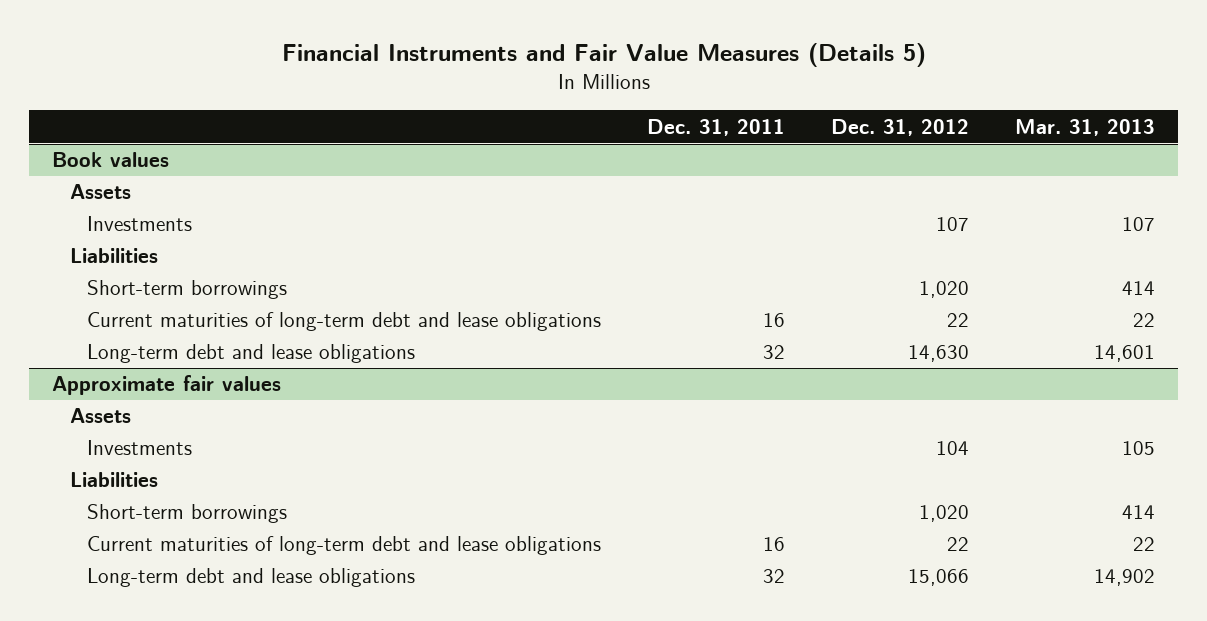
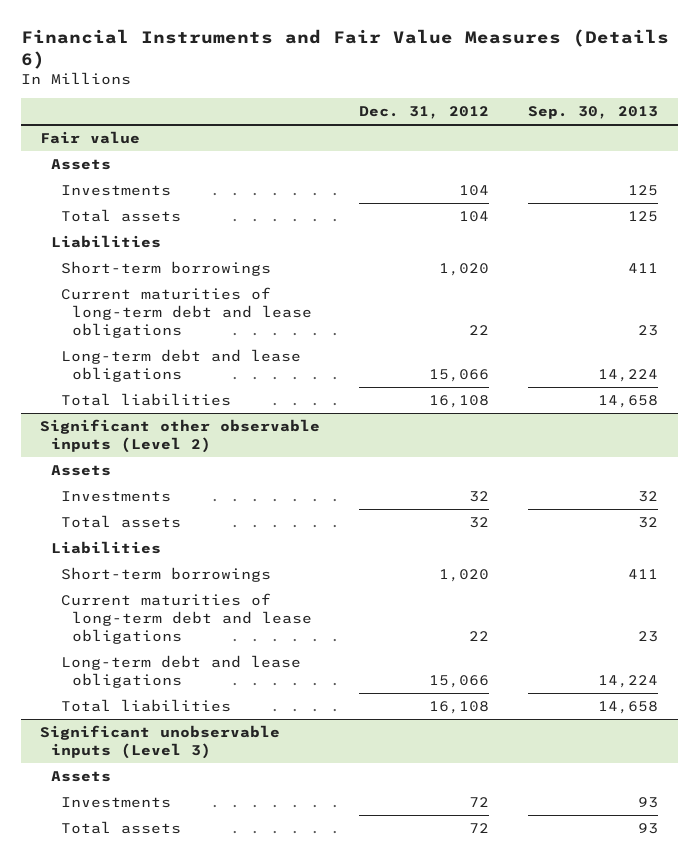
- Financial Instruments and Fair Value Measures (Details 5)
+ Financial Instruments and Fair Value Measures (Details 6)
- | Dec. 31, 2011 | Dec. 31, 2012 | Mar. 31, 2013
+ | Dec. 31, 2012 | Sep. 30, 2013
- Book values
+ Fair value
- Investments | | 107 | 107
+ Investments | 104 | 125
+ Total assets | 104 | 125
- Long-term debt and lease obligations | 32 | 14,630 | 14,601
- Approximate fair values
+ Long-term debt and lease obligations | 15,066 | 14,224
+ Total liabilities | 16,108 | 14,658
+ Significant other observable inputs (Level 2)
- Investments | | 104 | 105
+ Investments | 32 | 32
+ Total assets | 32 | 32
+ Total liabilities | 16,108 | 14,658
+ Significant unobservable inputs (Level 3)
+ Assets
+ Investments | 72 | 93
+ Total assets | 72 | 93

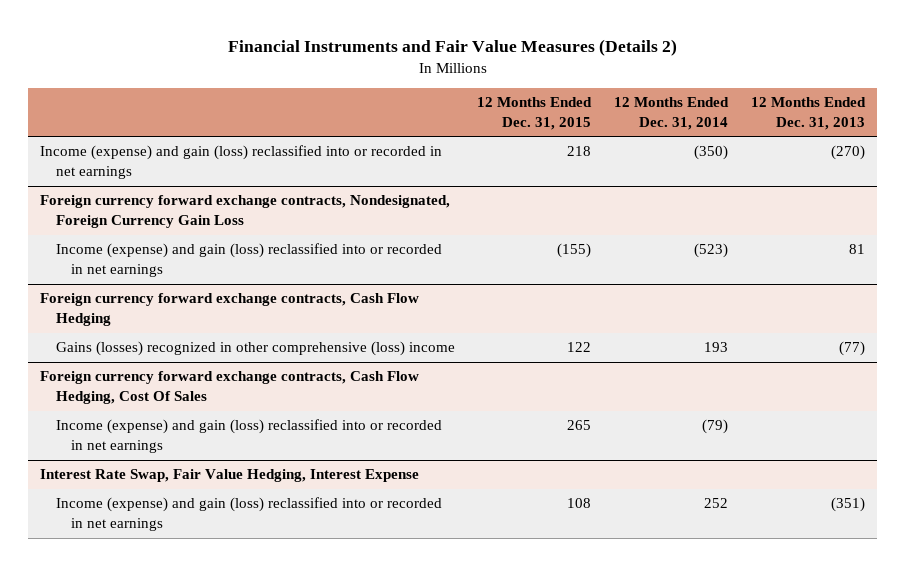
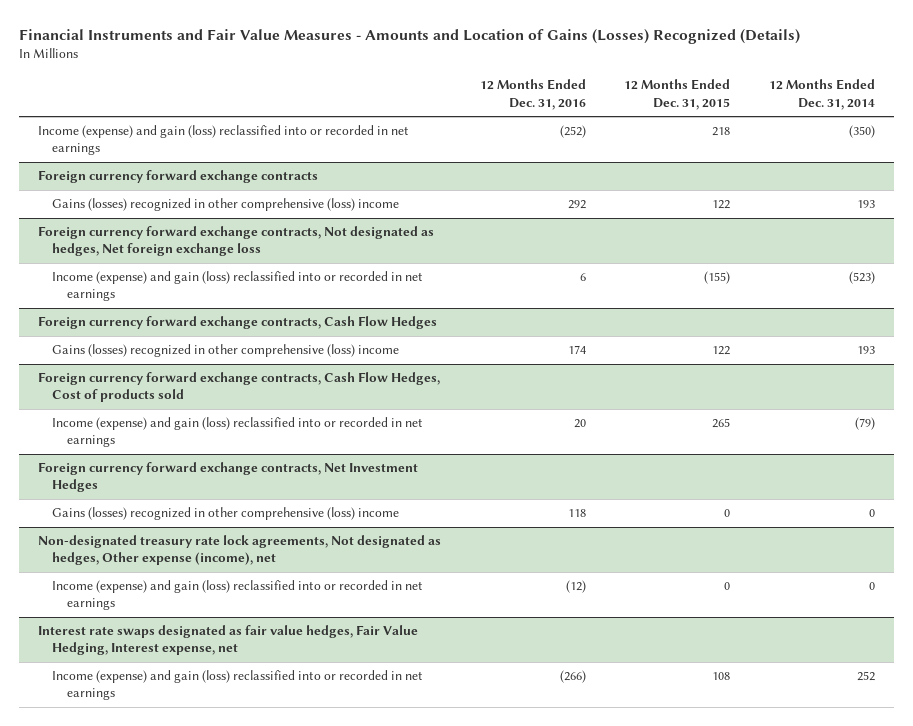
- Financial Instruments and Fair Value Measures (Details 2)
+ Financial Instruments and Fair Value Measures - Amounts and Location of Gains (Losses) Recognized (Details)
- | 12 Months Ended Dec. 31, 2015 | 12 Months Ended Dec. 31, 2014 | 12 Months Ended Dec. 31, 2013
+ | 12 Months Ended Dec. 31, 2016 | 12 Months Ended Dec. 31, 2015 | 12 Months Ended Dec. 31, 2014
- Foreign currency forward exchange contracts, Nondesignated, Foreign Currency Gain Loss
+ Foreign currency forward exchange contracts
+ Gains (losses) recognized in other comprehensive (loss) income | 292 | 122 | 193
+ Foreign currency forward exchange contracts, Not designated as hedges, Net foreign exchange loss
- Foreign currency forward exchange contracts, Cash Flow Hedging
+ Foreign currency forward exchange contracts, Cash Flow Hedges
- Foreign currency forward exchange contracts, Cash Flow Hedging, Cost Of Sales
+ Foreign currency forward exchange contracts, Cash Flow Hedges, Cost of products sold
- Interest Rate Swap, Fair Value Hedging, Interest Expense
+ Foreign currency forward exchange contracts, Net Investment Hedges
+ Gains (losses) recognized in other comprehensive (loss) income | 118 | 0 | 0
+ Non-designated treasury rate lock agreements, Not designated as hedges, Other expense (income), net
+ Income (expense) and gain (loss) reclassified into or recorded in net earnings | (12) | 0 | 0
+ Interest rate swaps designated as fair value hedges, Fair Value Hedging, Interest expense, net

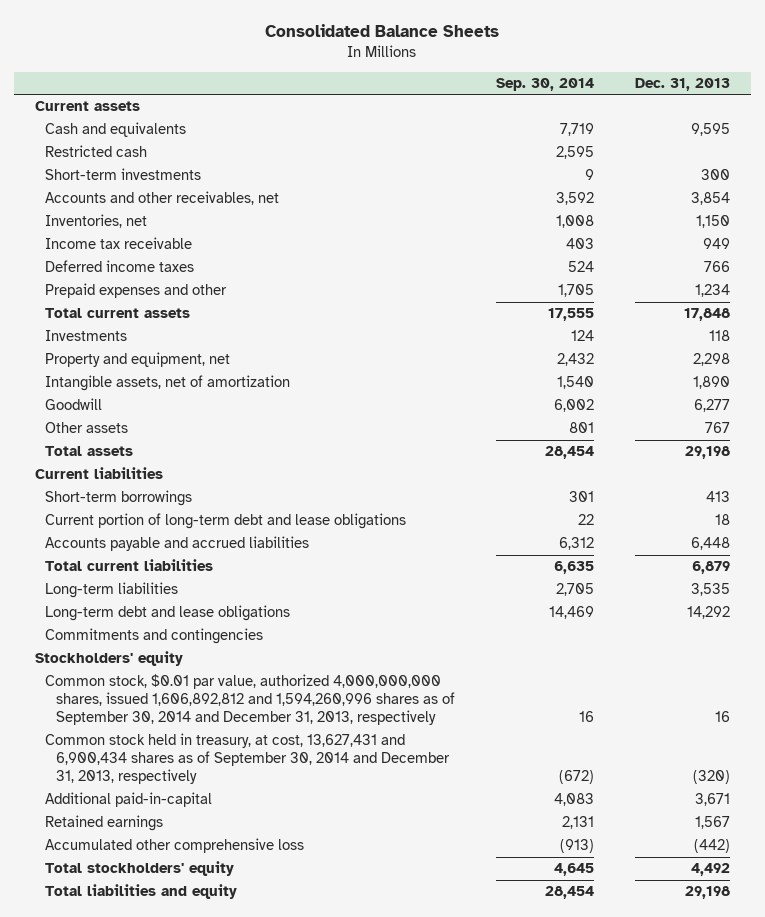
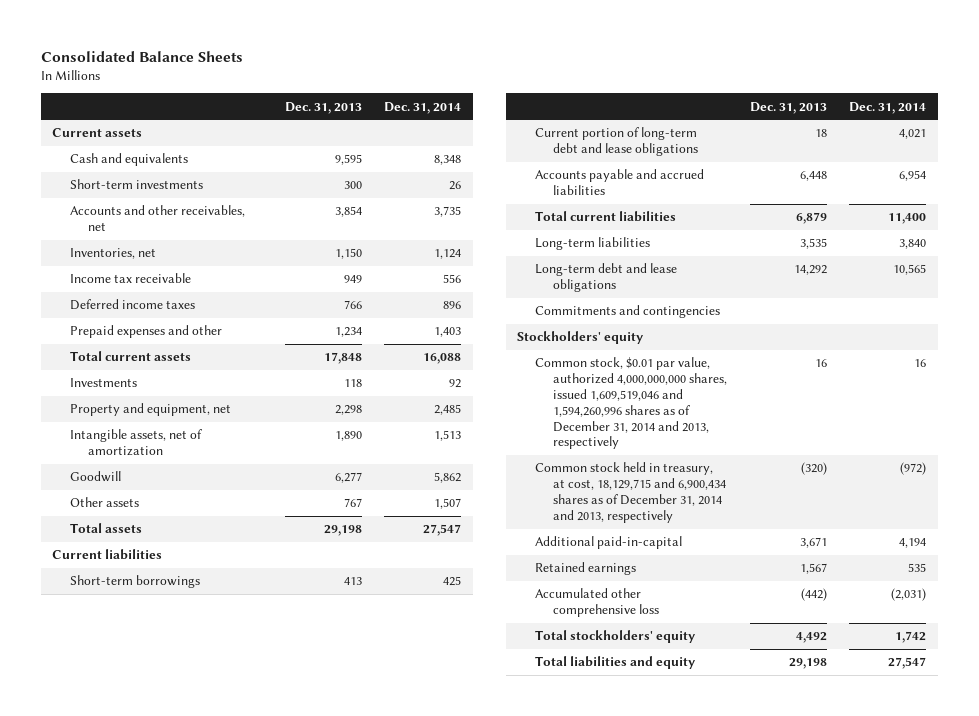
- | Sep. 30, 2014 | Dec. 31, 2013
+ | Dec. 31, 2013 | Dec. 31, 2014
- Restricted cash | 2,595 |
- Common stock, $0.01 par value, authorized 4,000,000,000 shares, issued 1,606,892,812 and 1,594,260,996 shares as of September 30, 2014 and December 31, 2013, respectively | 16 | 16
- Common stock held in treasury, at cost, 13,627,431 and 6,900,434 shares as of September 30, 2014 and December 31, 2013, respectively | (672) | (320)
+ Common stock, $0.01 par value, authorized 4,000,000,000 shares, issued 1,609,519,046 and 1,594,260,996 shares as of December 31, 2014 and 2013, respectively | 16 | 16
+ Common stock held in treasury, at cost, 18,129,715 and 6,900,434 shares as of December 31, 2014 and 2013, respectively | (320) | (972)

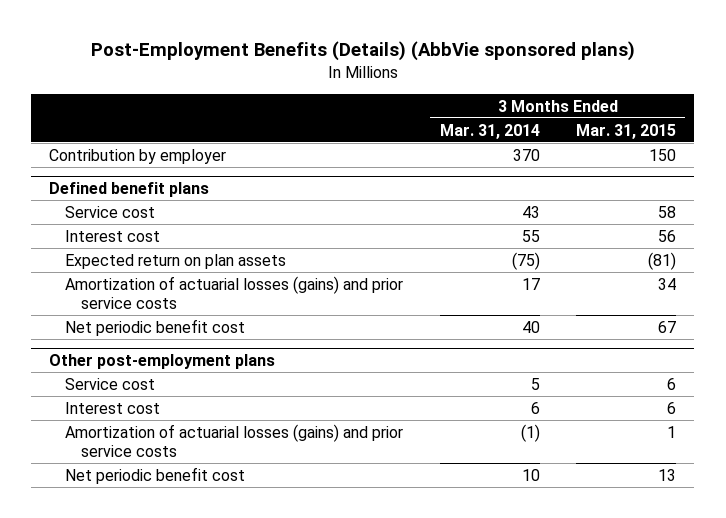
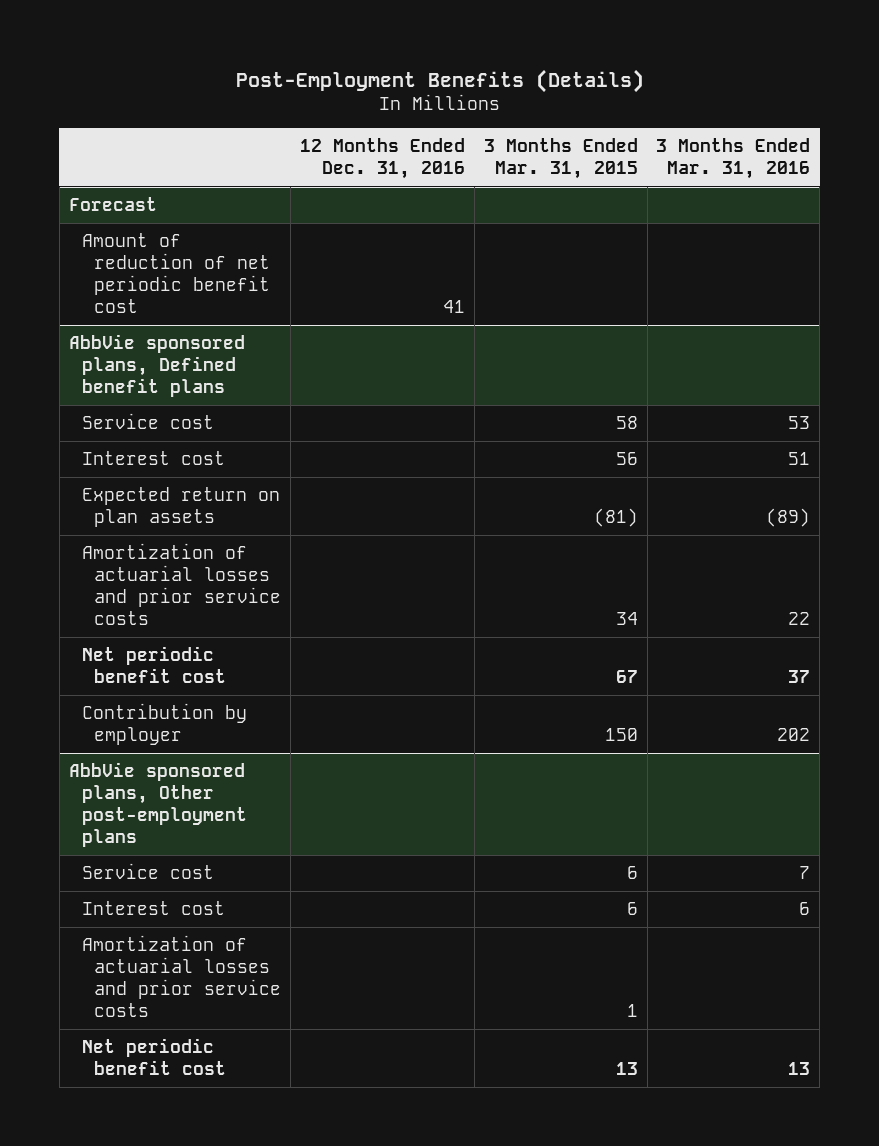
- Post-Employment Benefits (Details) (AbbVie sponsored plans)
+ Post-Employment Benefits (Details)
- | 3 Months Ended Mar. 31, 2014 | 3 Months Ended Mar. 31, 2015
+ | 12 Months Ended Dec. 31, 2016 | 3 Months Ended Mar. 31, 2015 | 3 Months Ended Mar. 31, 2016
- Contribution by employer | 370 | 150
- Defined benefit plans
+ Forecast
+ Amount of reduction of net periodic benefit cost | 41 | |
+ AbbVie sponsored plans, Defined benefit plans
- Amortization of actuarial losses (gains) and prior service costs | 17 | 34
+ Amortization of actuarial losses and prior service costs | | 34 | 22
- Other post-employment plans
+ Contribution by employer | | 150 | 202
+ AbbVie sponsored plans, Other post-employment plans
- Amortization of actuarial losses (gains) and prior service costs | (1) | 1
+ Amortization of actuarial losses and prior service costs | | 1 |

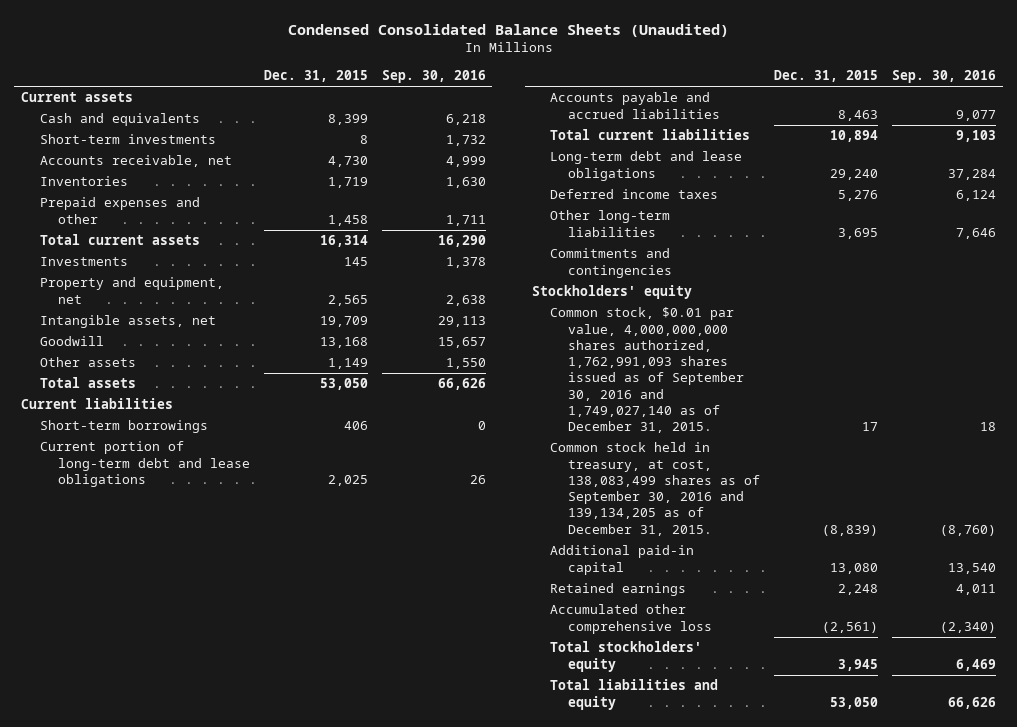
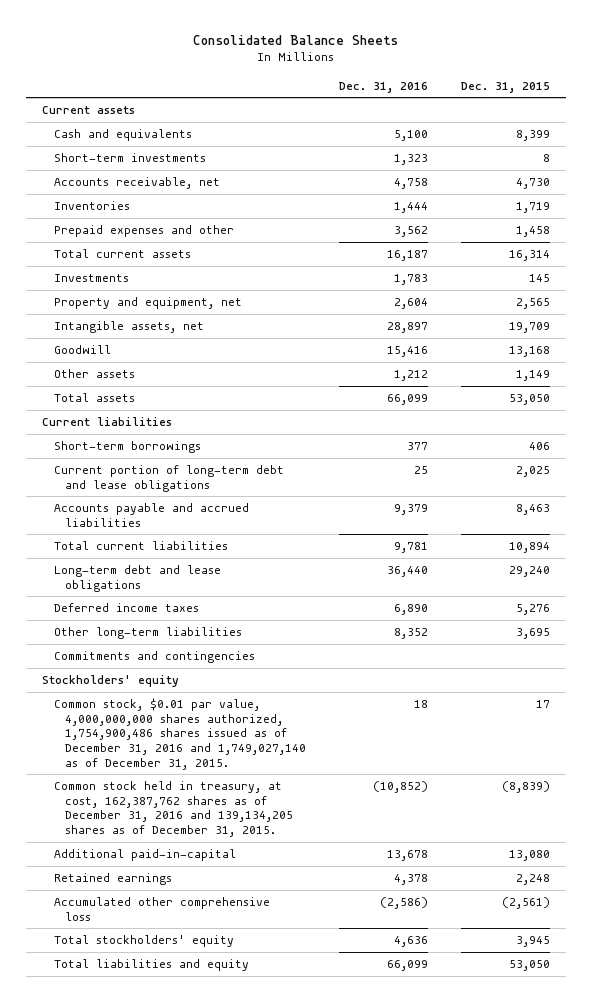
- Condensed Consolidated Balance Sheets (Unaudited)
+ Consolidated Balance Sheets
- | Dec. 31, 2015 | Sep. 30, 2016
+ | Dec. 31, 2016 | Dec. 31, 2015
- Common stock, $0.01 par value, 4,000,000,000 shares authorized, 1,762,991,093 shares issued as of September 30, 2016 and 1,749,027,140 as of December 31, 2015. | 17 | 18
- Common stock held in treasury, at cost, 138,083,499 shares as of September 30, 2016 and 139,134,205 as of December 31, 2015. | (8,839) | (8,760)
- Additional paid-in capital | 13,080 | 13,540
+ Common stock, $0.01 par value, 4,000,000,000 shares authorized, 1,754,900,486 shares issued as of December 31, 2016 and 1,749,027,140 as of December 31, 2015. | 18 | 17
+ Common stock held in treasury, at cost, 162,387,762 shares as of December 31, 2016 and 139,134,205 shares as of December 31, 2015. | (10,852) | (8,839)
+ Additional paid-in-capital | 13,678 | 13,080

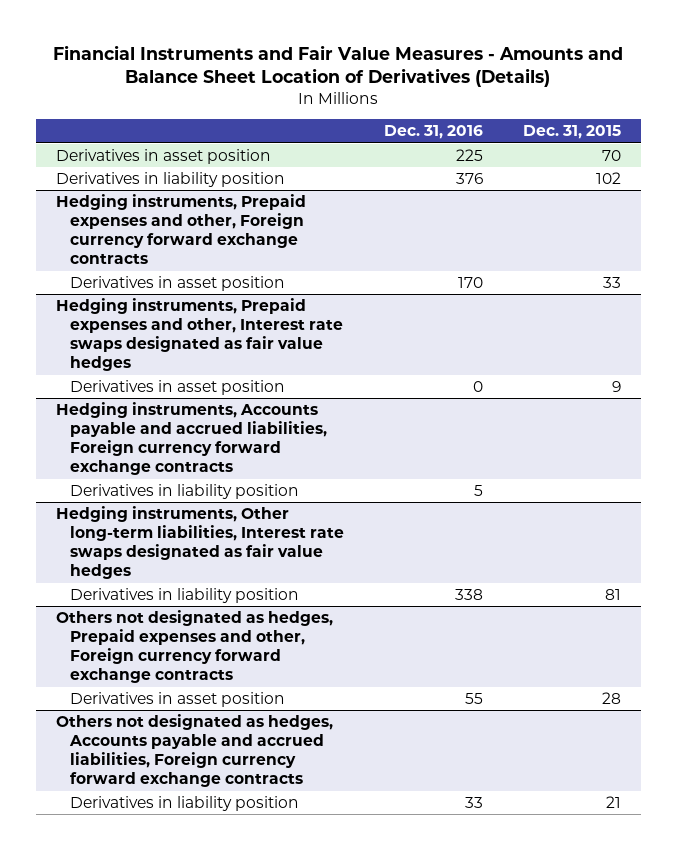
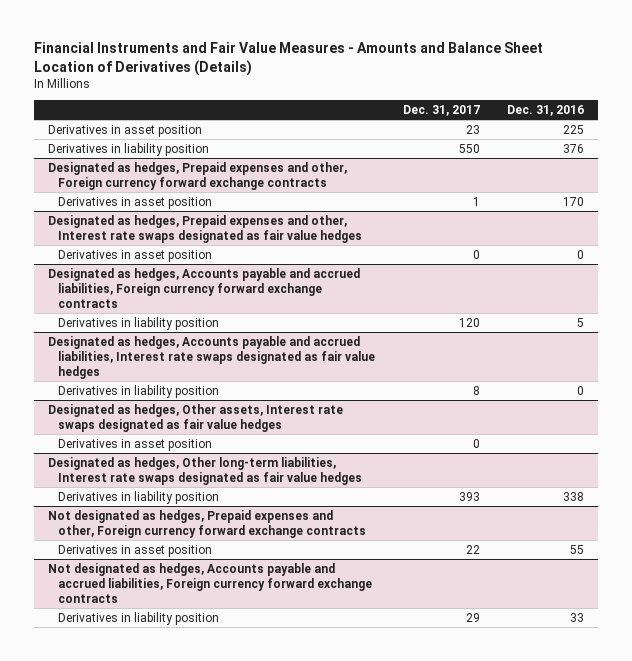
- | Dec. 31, 2016 | Dec. 31, 2015
+ | Dec. 31, 2017 | Dec. 31, 2016
- Hedging instruments, Prepaid expenses and other, Foreign currency forward exchange contracts
+ Designated as hedges, Prepaid expenses and other, Foreign currency forward exchange contracts
- Hedging instruments, Prepaid expenses and other, Interest rate swaps designated as fair value hedges
+ Designated as hedges, Prepaid expenses and other, Interest rate swaps designated as fair value hedges
- Hedging instruments, Accounts payable and accrued liabilities, Foreign currency forward exchange contracts
+ Designated as hedges, Accounts payable and accrued liabilities, Foreign currency forward exchange contracts
- Hedging instruments, Other long-term liabilities, Interest rate swaps designated as fair value hedges
+ Designated as hedges, Accounts payable and accrued liabilities, Interest rate swaps designated as fair value hedges
+ Derivatives in liability position | 8 | 0
+ Designated as hedges, Other assets, Interest rate swaps designated as fair value hedges
+ Derivatives in asset position | 0 |
+ Designated as hedges, Other long-term liabilities, Interest rate swaps designated as fair value hedges
- Others not designated as hedges, Prepaid expenses and other, Foreign currency forward exchange contracts
+ Not designated as hedges, Prepaid expenses and other, Foreign currency forward exchange contracts
- Others not designated as hedges, Accounts payable and accrued liabilities, Foreign currency forward exchange contracts
+ Not designated as hedges, Accounts payable and accrued liabilities, Foreign currency forward exchange contracts

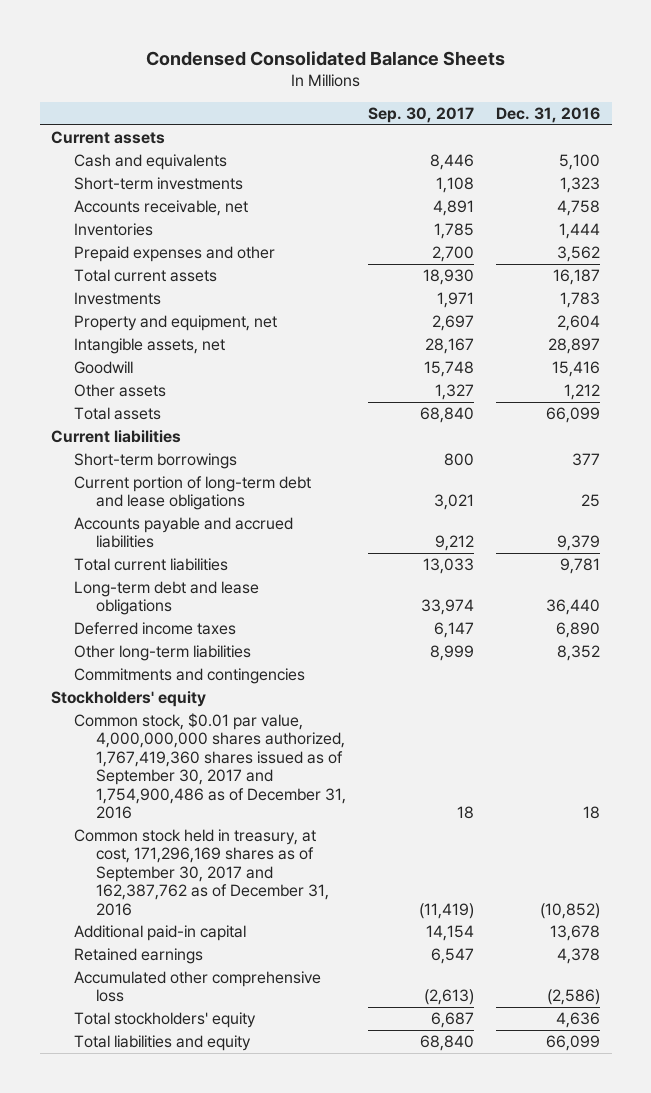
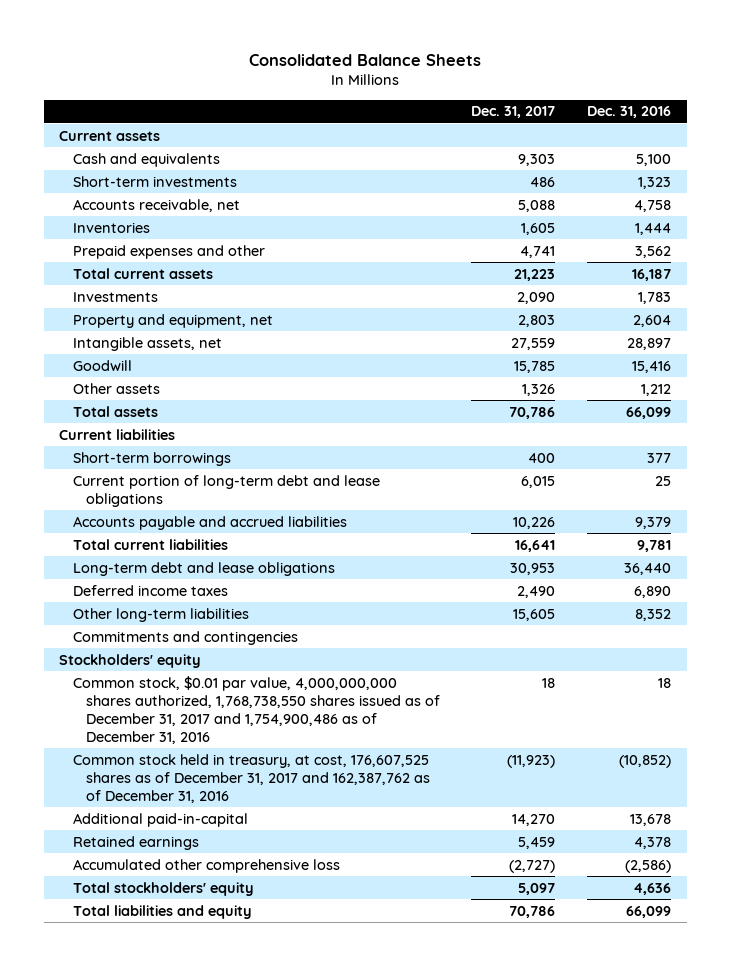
- Condensed Consolidated Balance Sheets
+ Consolidated Balance Sheets
- | Sep. 30, 2017 | Dec. 31, 2016
+ | Dec. 31, 2017 | Dec. 31, 2016
- Common stock, $0.01 par value, 4,000,000,000 shares authorized, 1,767,419,360 shares issued as of September 30, 2017 and 1,754,900,486 as of December 31, 2016 | 18 | 18
- Common stock held in treasury, at cost, 171,296,169 shares as of September 30, 2017 and 162,387,762 as of December 31, 2016 | (11,419) | (10,852)
- Additional paid-in capital | 14,154 | 13,678
+ Common stock, $0.01 par value, 4,000,000,000 shares authorized, 1,768,738,550 shares issued as of December 31, 2017 and 1,754,900,486 as of December 31, 2016 | 18 | 18
+ Common stock held in treasury, at cost, 176,607,525 shares as of December 31, 2017 and 162,387,762 as of December 31, 2016 | (11,923) | (10,852)
+ Additional paid-in-capital | 14,270 | 13,678

